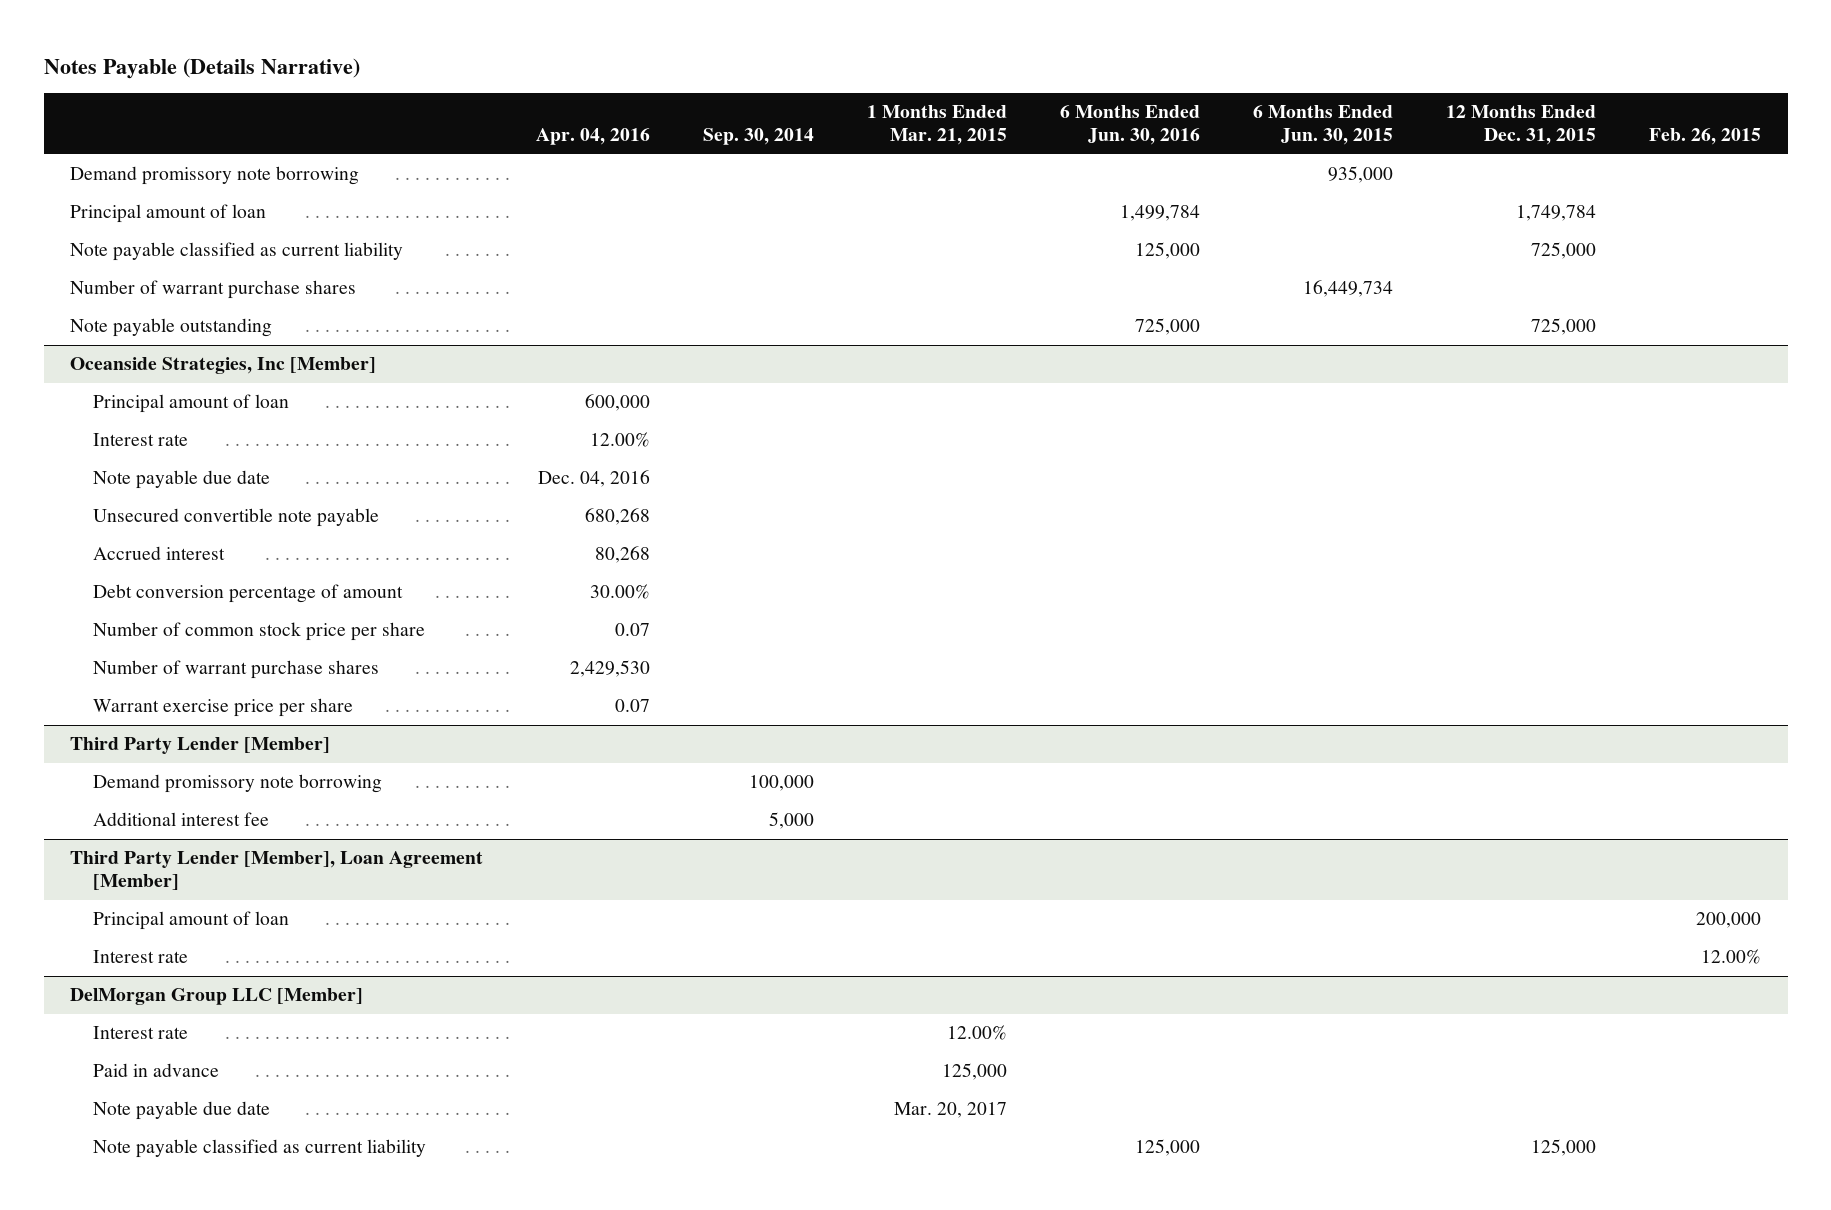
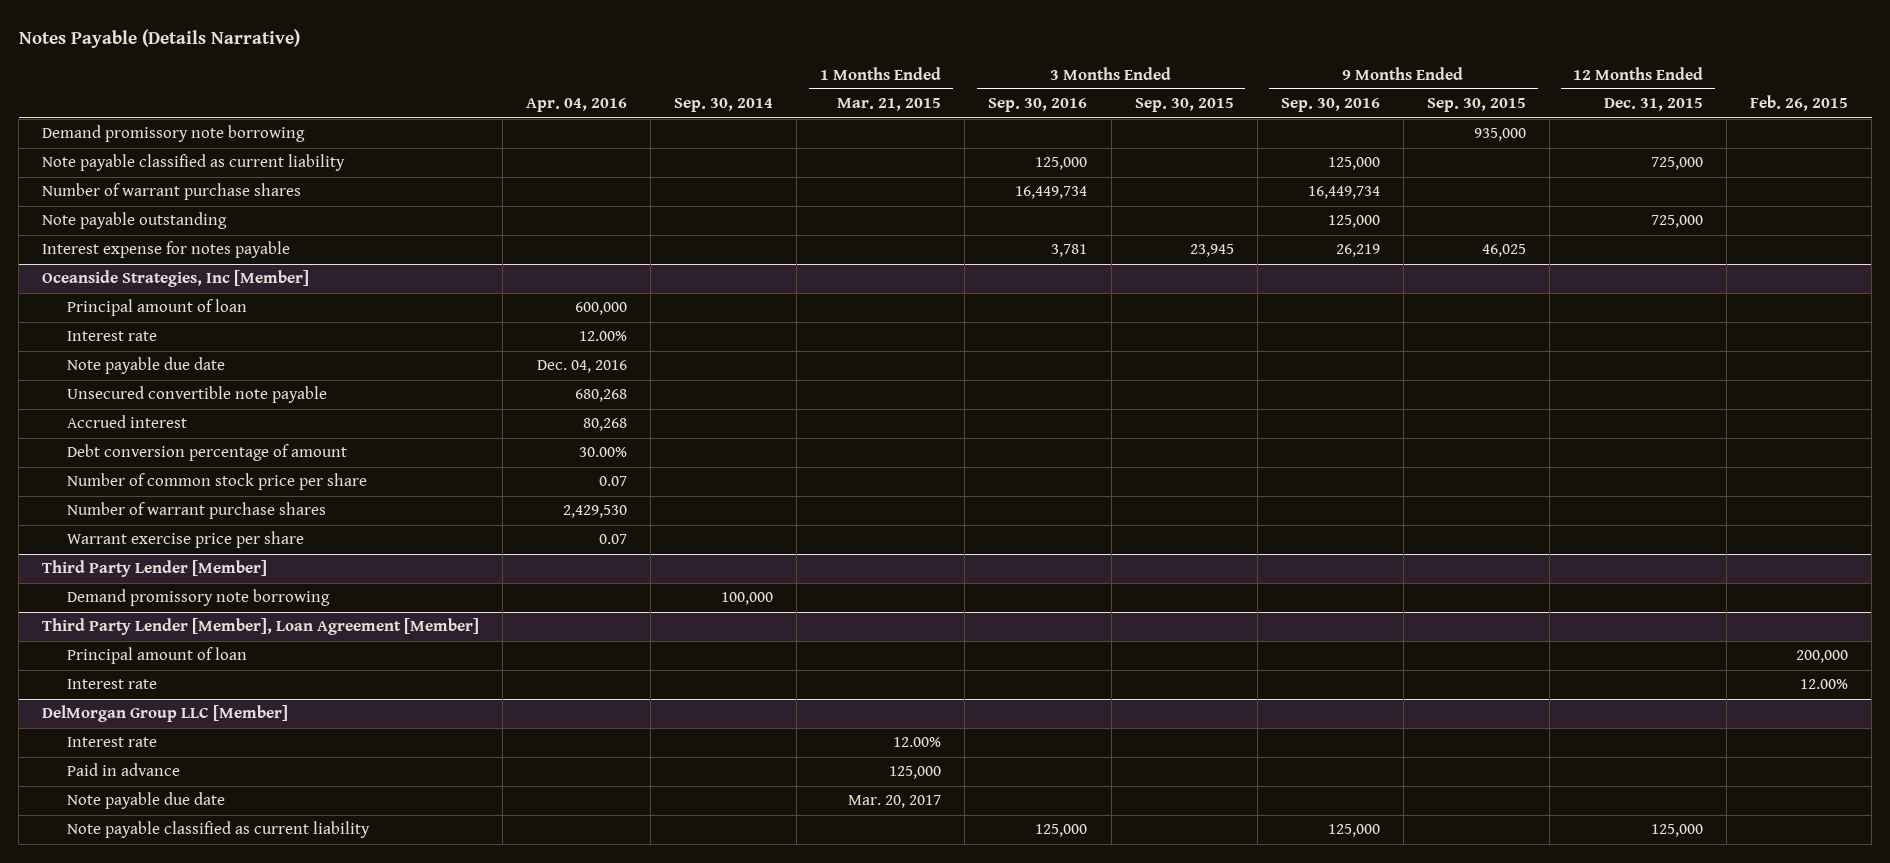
- | Apr. 04, 2016 | Sep. 30, 2014 | 1 Months Ended Mar. 21, 2015 | 6 Months Ended Jun. 30, 2016 | 6 Months Ended Jun. 30, 2015 | 12 Months Ended Dec. 31, 2015 | Feb. 26, 2015
+ | Apr. 04, 2016 | Sep. 30, 2014 | 1 Months Ended Mar. 21, 2015 | 3 Months Ended Sep. 30, 2016 | 3 Months Ended Sep. 30, 2015 | 9 Months Ended Sep. 30, 2016 | 9 Months Ended Sep. 30, 2015 | 12 Months Ended Dec. 31, 2015 | Feb. 26, 2015
- Principal amount of loan | | | | 1,499,784 | | 1,749,784 |
+ Interest expense for notes payable | | | | 3,781 | 23,945 | 26,219 | 46,025 | |
@ Third Party Lender [Member]
- Additional interest fee | | 5,000 | | | | |

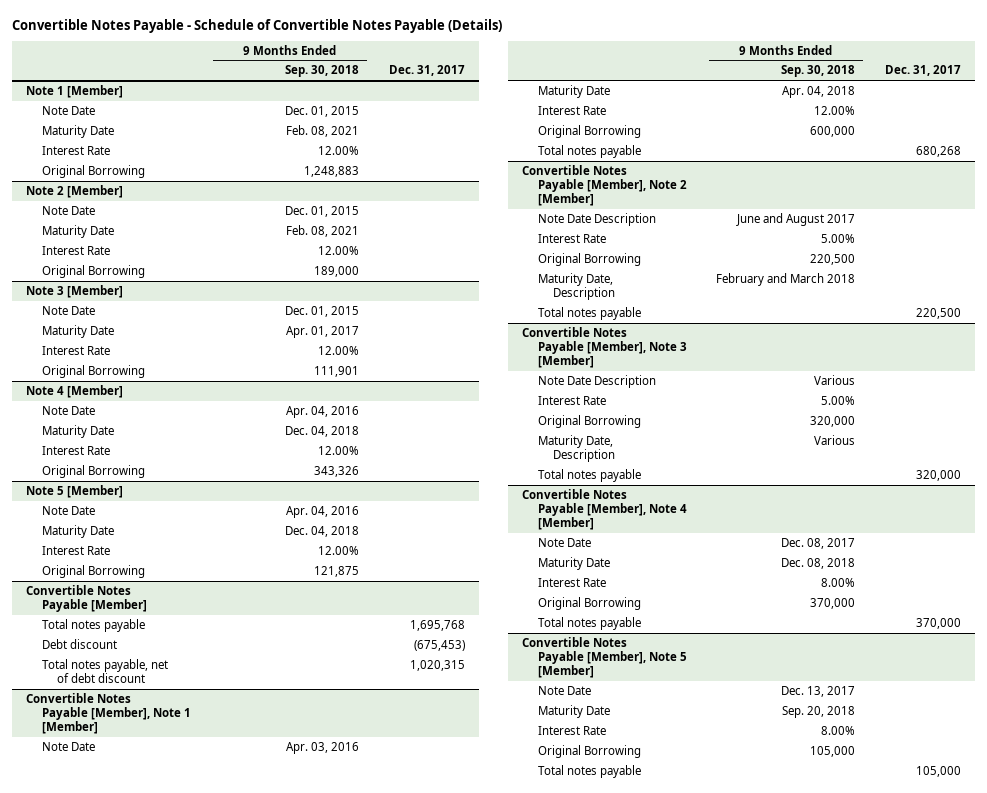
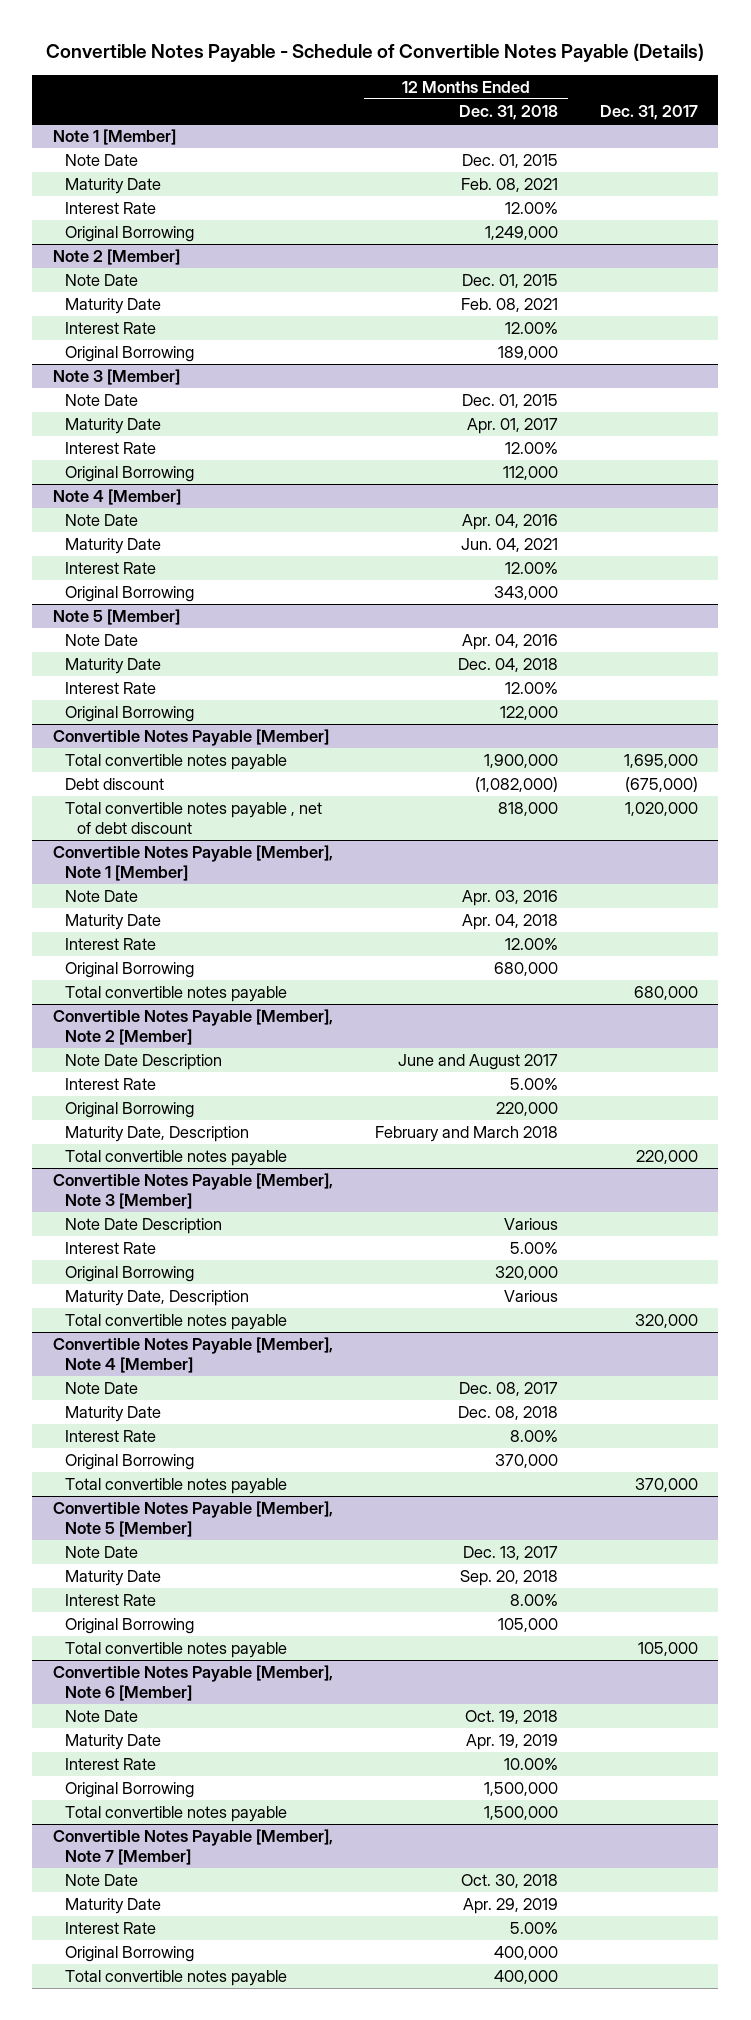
- | 9 Months Ended Sep. 30, 2018 | Dec. 31, 2017
+ | 12 Months Ended Dec. 31, 2018 | Dec. 31, 2017
@ Convertible Notes Payable [Member]
- Total notes payable | | 1,695,768
- Debt discount | | (675,453)
- Total notes payable, net of debt discount | | 1,020,315
+ Total convertible notes payable | 1,900,000 | 1,695,000
+ Debt discount | (1,082,000) | (675,000)
+ Total convertible notes payable , net of debt discount | 818,000 | 1,020,000
@ Convertible Notes Payable [Member], Note 1 [Member]
- Total notes payable | | 680,268
+ Total convertible notes payable | | 680,000
@ Convertible Notes Payable [Member], Note 2 [Member]
- Total notes payable | | 220,500
+ Total convertible notes payable | | 220,000
@ Convertible Notes Payable [Member], Note 3 [Member]
- Total notes payable | | 320,000
+ Total convertible notes payable | | 320,000
@ Convertible Notes Payable [Member], Note 4 [Member]
- Total notes payable | | 370,000
+ Total convertible notes payable | | 370,000
@ Convertible Notes Payable [Member], Note 5 [Member]
- Total notes payable | | 105,000
+ Total convertible notes payable | | 105,000
+ Convertible Notes Payable [Member], Note 6 [Member]
+ Note Date | Oct. 19, 2018 |
+ Maturity Date | Apr. 19, 2019 |
+ Interest Rate | 10.00% |
+ Original Borrowing | 1,500,000 |
+ Total convertible notes payable | 1,500,000 |
+ Convertible Notes Payable [Member], Note 7 [Member]
+ Note Date | Oct. 30, 2018 |
+ Maturity Date | Apr. 29, 2019 |
+ Interest Rate | 5.00% |
+ Original Borrowing | 400,000 |
+ Total convertible notes payable | 400,000 |

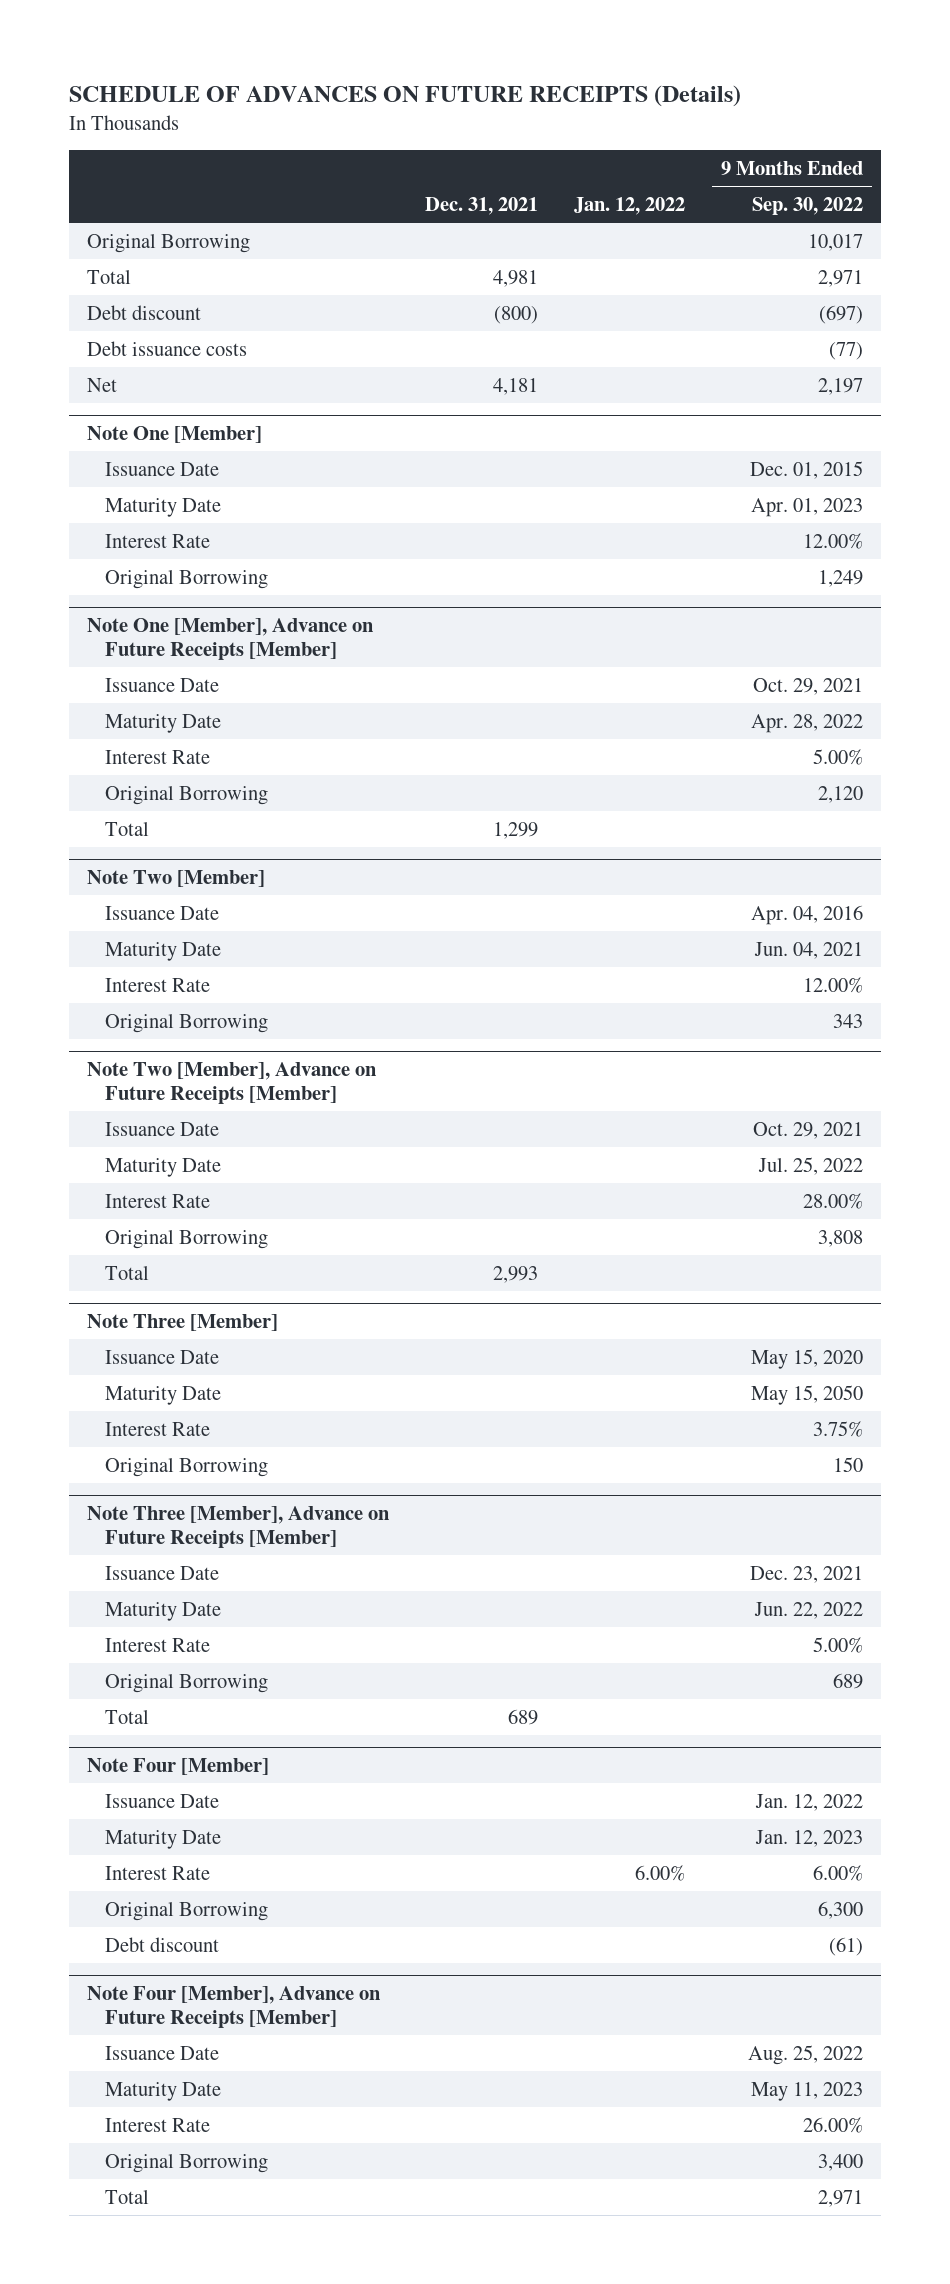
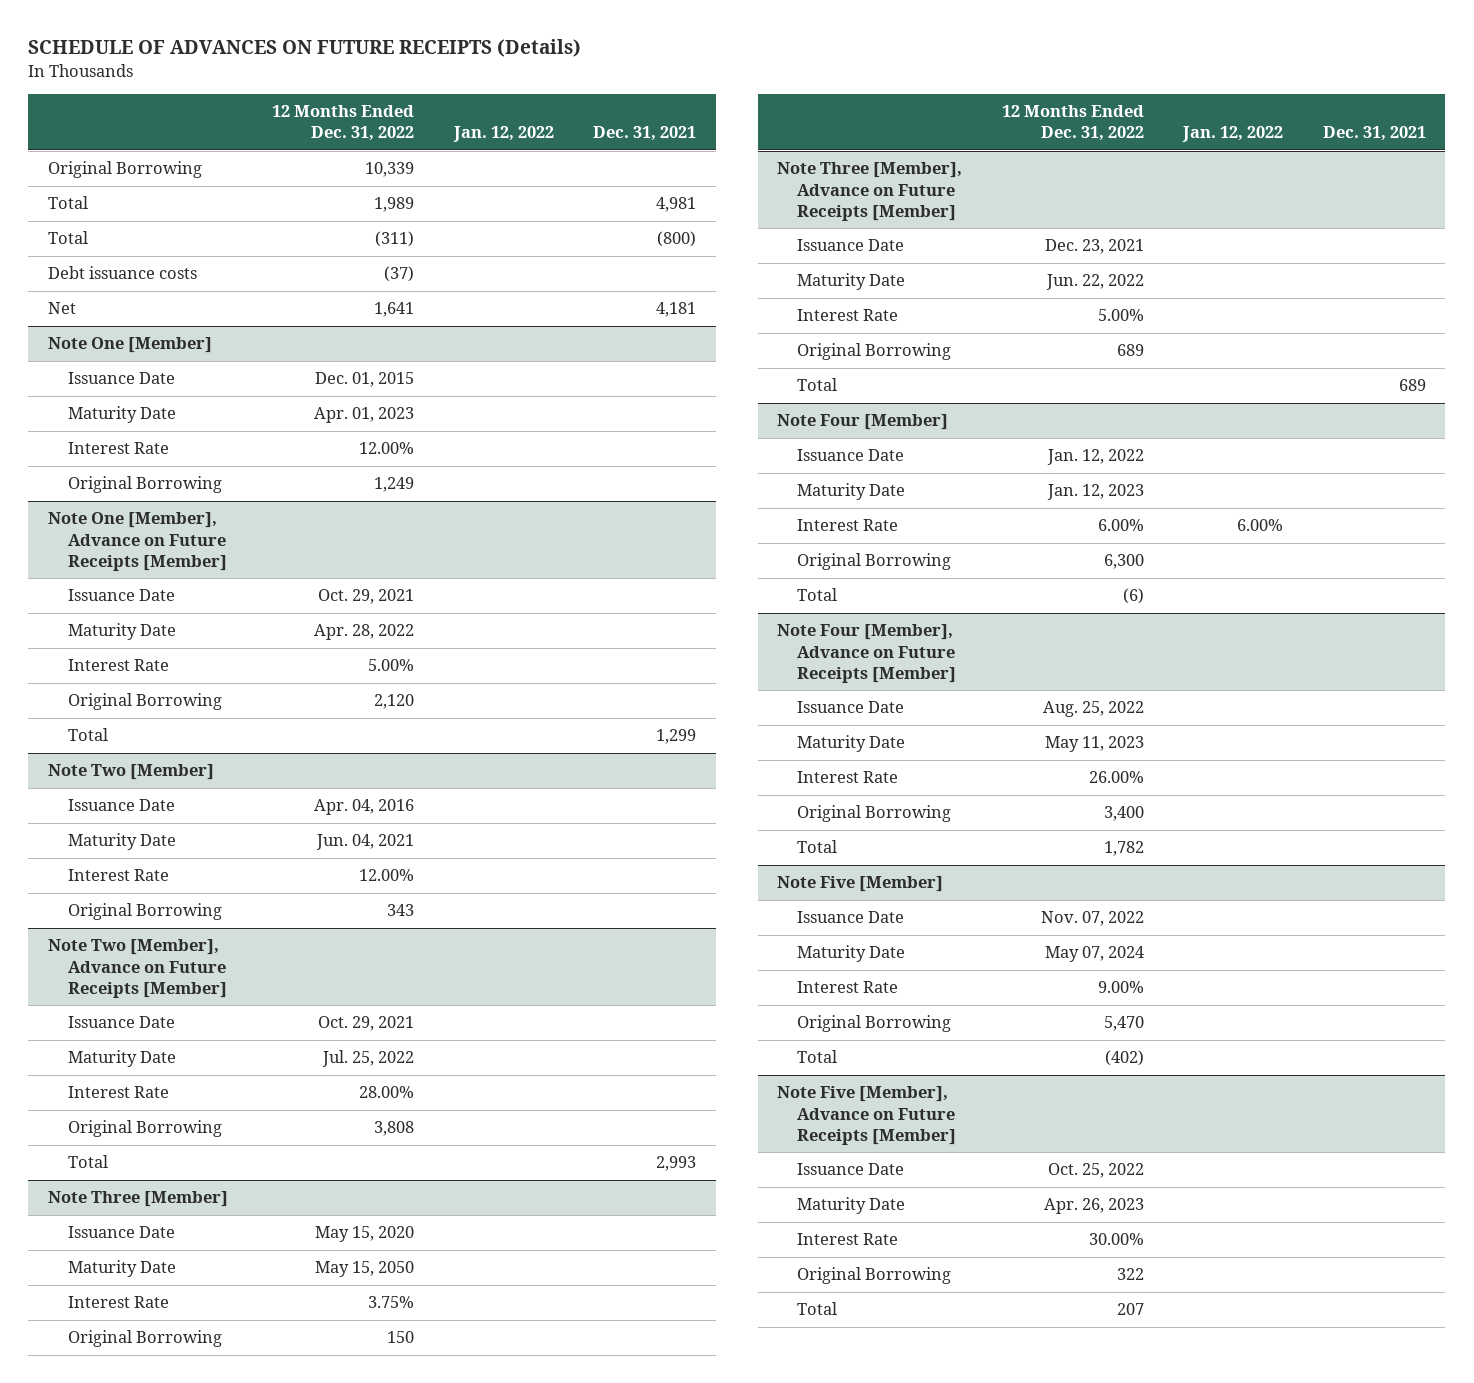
- | Dec. 31, 2021 | Jan. 12, 2022 | 9 Months Ended Sep. 30, 2022
+ | 12 Months Ended Dec. 31, 2022 | Jan. 12, 2022 | Dec. 31, 2021
- Debt discount | (800) | | (697)
+ Total | (311) | | (800)
@ Note Four [Member]
- Debt discount | | | (61)
+ Total | (6) | |
+ Note Five [Member]
+ Issuance Date | Nov. 07, 2022 | |
+ Maturity Date | May 07, 2024 | |
+ Interest Rate | 9.00% | |
+ Original Borrowing | 5,470 | |
+ Total | (402) | |
+ Note Five [Member], Advance on Future Receipts [Member]
+ Issuance Date | Oct. 25, 2022 | |
+ Maturity Date | Apr. 26, 2023 | |
+ Interest Rate | 30.00% | |
+ Original Borrowing | 322 | |
+ Total | 207 | |

